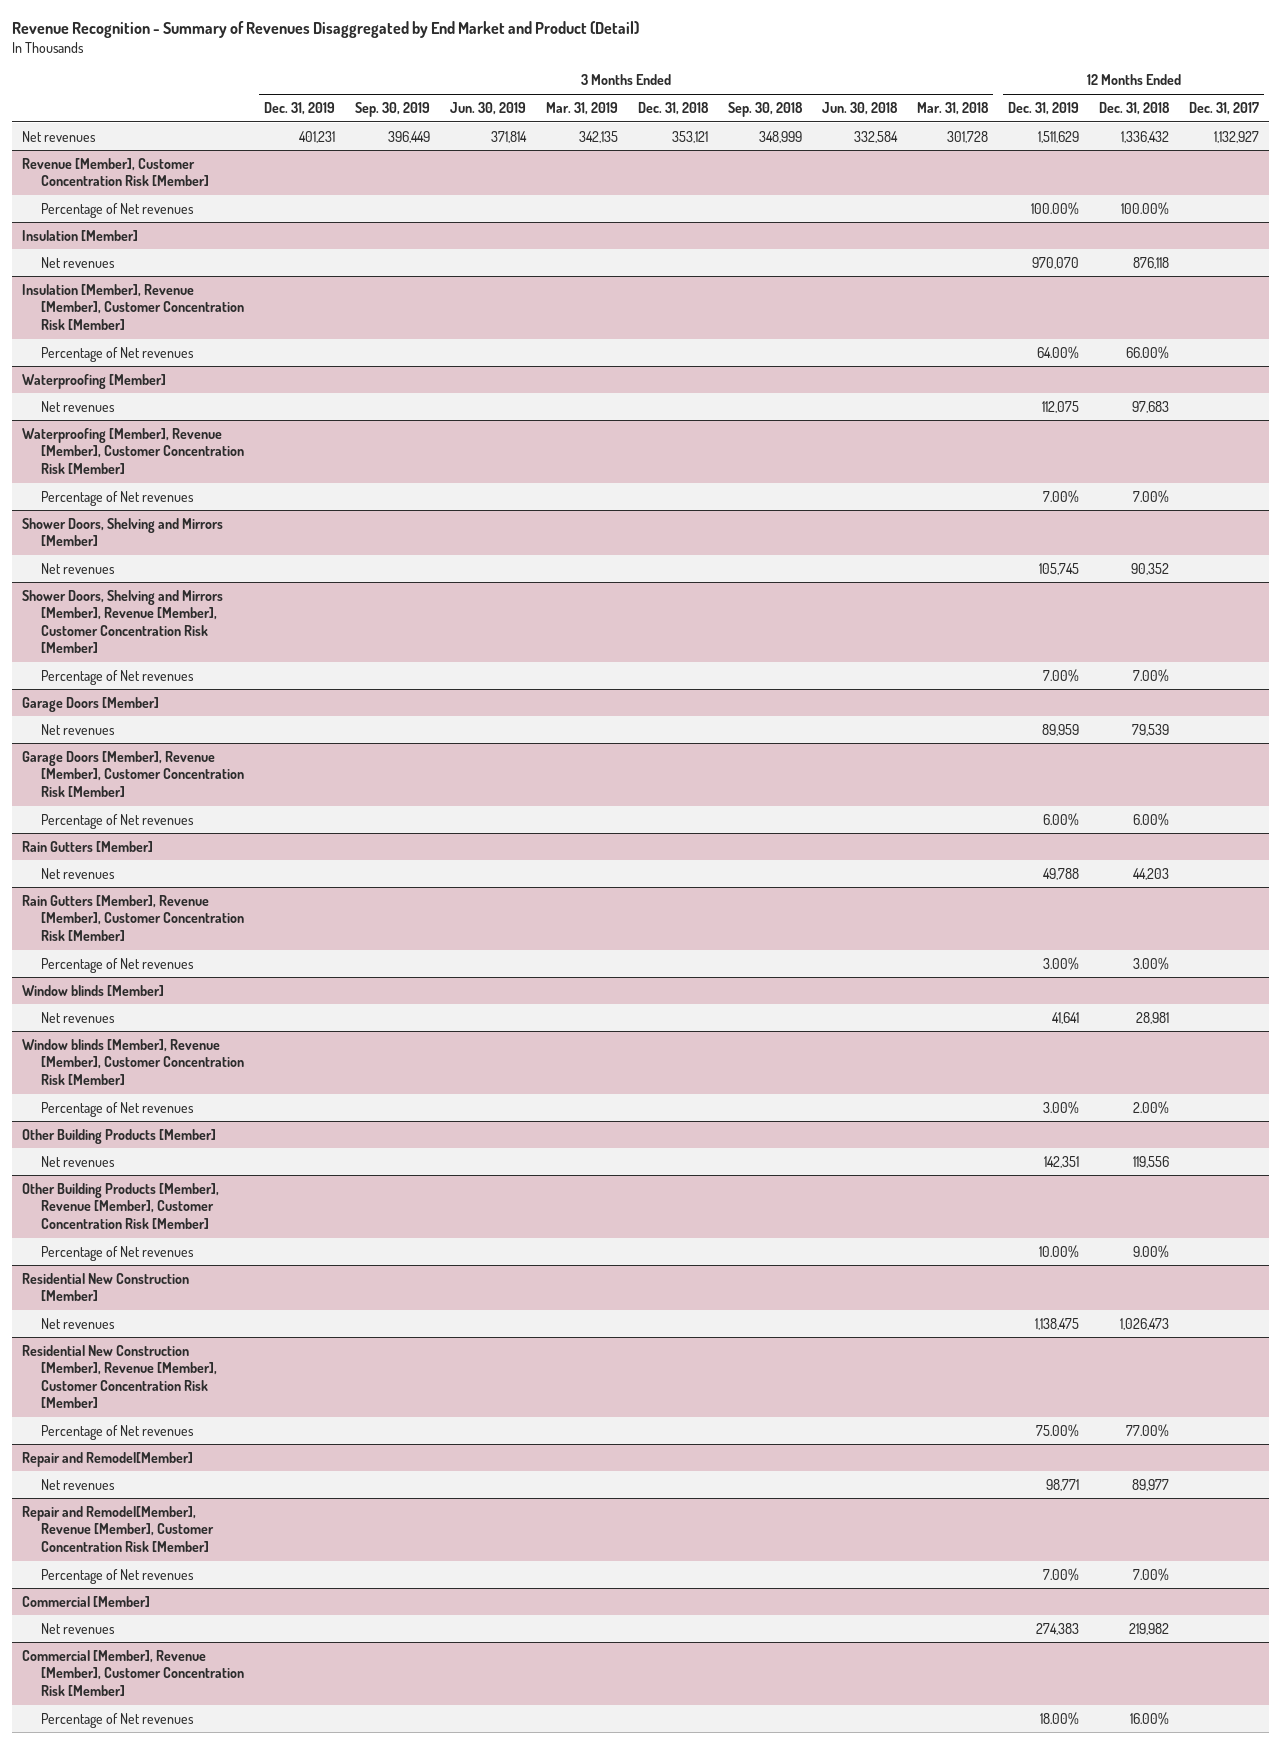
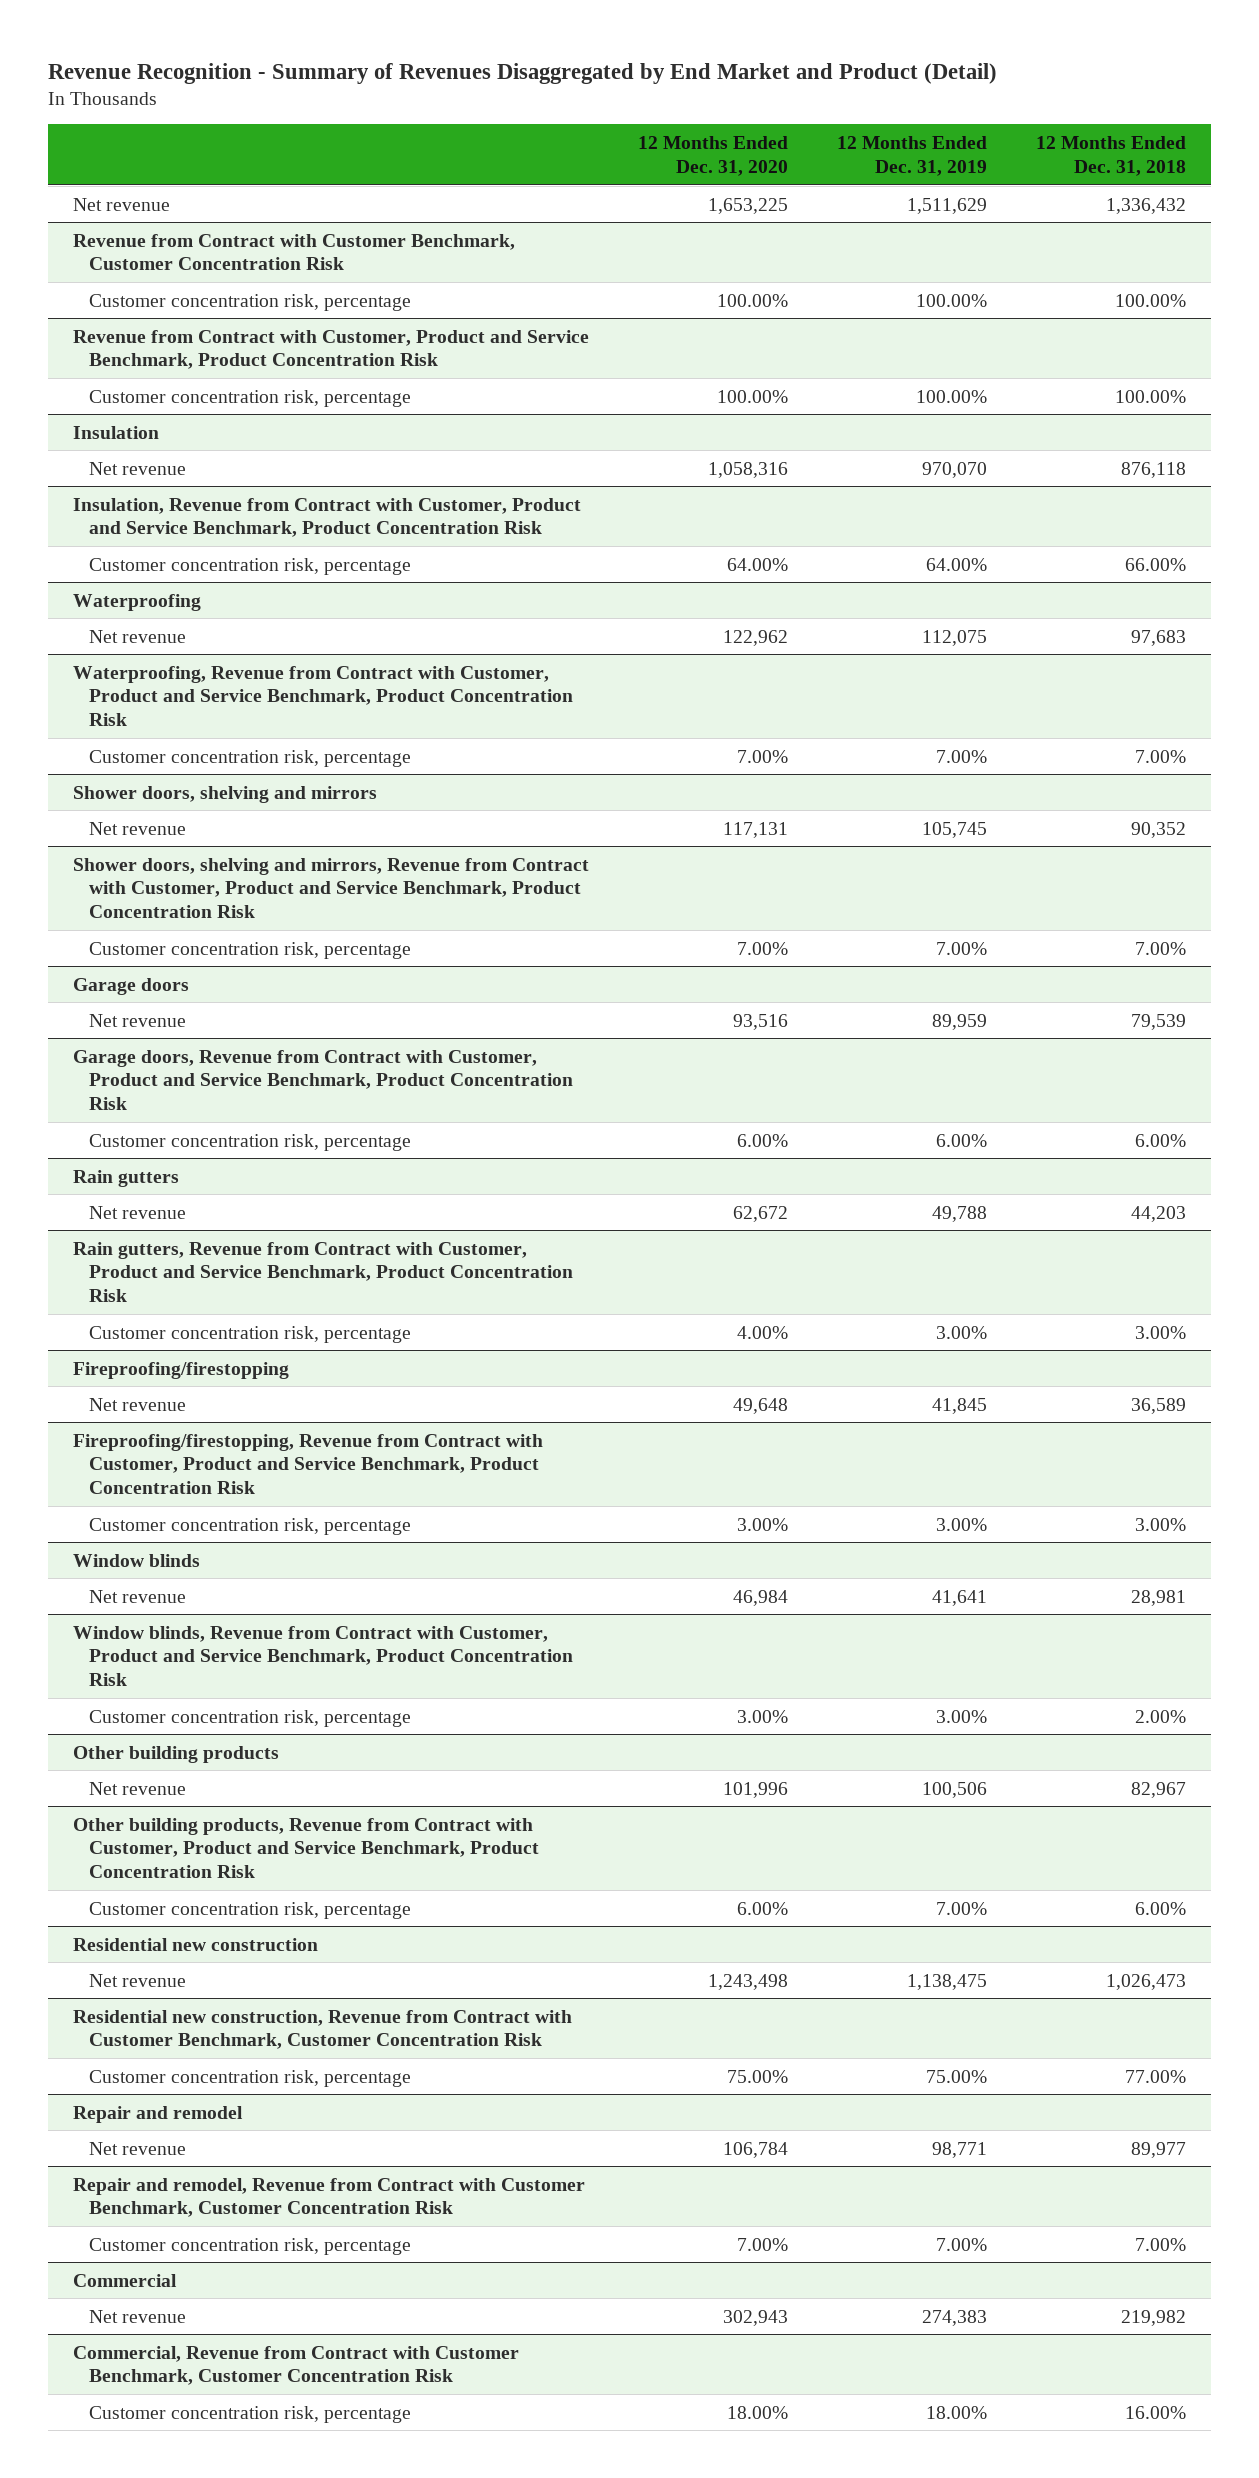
- | 3 Months Ended Dec. 31, 2019 | 3 Months Ended Sep. 30, 2019 | 3 Months Ended Jun. 30, 2019 | 3 Months Ended Mar. 31, 2019 | 3 Months Ended Dec. 31, 2018 | 3 Months Ended Sep. 30, 2018 | 3 Months Ended Jun. 30, 2018 | 3 Months Ended Mar. 31, 2018 | 12 Months Ended Dec. 31, 2019 | 12 Months Ended Dec. 31, 2018 | 12 Months Ended Dec. 31, 2017
+ | 12 Months Ended Dec. 31, 2020 | 12 Months Ended Dec. 31, 2019 | 12 Months Ended Dec. 31, 2018
- Net revenues | 401,231 | 396,449 | 371,814 | 342,135 | 353,121 | 348,999 | 332,584 | 301,728 | 1,511,629 | 1,336,432 | 1,132,927
- Revenue [Member], Customer Concentration Risk [Member]
- Percentage of Net revenues | | | | | | | | | 100.00% | 100.00% |
- Insulation [Member]
- Net revenues | | | | | | | | | 970,070 | 876,118 |
- Insulation [Member], Revenue [Member], Customer Concentration Risk [Member]
- Percentage of Net revenues | | | | | | | | | 64.00% | 66.00% |
- Waterproofing [Member]
- Net revenues | | | | | | | | | 112,075 | 97,683 |
- Waterproofing [Member], Revenue [Member], Customer Concentration Risk [Member]
- Percentage of Net revenues | | | | | | | | | 7.00% | 7.00% |
- Shower Doors, Shelving and Mirrors [Member]
- Net revenues | | | | | | | | | 105,745 | 90,352 |
- Shower Doors, Shelving and Mirrors [Member], Revenue [Member], Customer Concentration Risk [Member]
- Percentage of Net revenues | | | | | | | | | 7.00% | 7.00% |
- Garage Doors [Member]
- Net revenues | | | | | | | | | 89,959 | 79,539 |
- Garage Doors [Member], Revenue [Member], Customer Concentration Risk [Member]
- Percentage of Net revenues | | | | | | | | | 6.00% | 6.00% |
- Rain Gutters [Member]
- Net revenues | | | | | | | | | 49,788 | 44,203 |
- Rain Gutters [Member], Revenue [Member], Customer Concentration Risk [Member]
- Percentage of Net revenues | | | | | | | | | 3.00% | 3.00% |
- Window blinds [Member]
- Net revenues | | | | | | | | | 41,641 | 28,981 |
- Window blinds [Member], Revenue [Member], Customer Concentration Risk [Member]
- Percentage of Net revenues | | | | | | | | | 3.00% | 2.00% |
- Other Building Products [Member]
- Net revenues | | | | | | | | | 142,351 | 119,556 |
- Other Building Products [Member], Revenue [Member], Customer Concentration Risk [Member]
- Percentage of Net revenues | | | | | | | | | 10.00% | 9.00% |
- Residential New Construction [Member]
- Net revenues | | | | | | | | | 1,138,475 | 1,026,473 |
- Residential New Construction [Member], Revenue [Member], Customer Concentration Risk [Member]
- Percentage of Net revenues | | | | | | | | | 75.00% | 77.00% |
- Repair and Remodel[Member]
- Net revenues | | | | | | | | | 98,771 | 89,977 |
- Repair and Remodel[Member], Revenue [Member], Customer Concentration Risk [Member]
- Percentage of Net revenues | | | | | | | | | 7.00% | 7.00% |
- Commercial [Member]
- Net revenues | | | | | | | | | 274,383 | 219,982 |
- Commercial [Member], Revenue [Member], Customer Concentration Risk [Member]
- Percentage of Net revenues | | | | | | | | | 18.00% | 16.00% |
+ Net revenue | 1,653,225 | 1,511,629 | 1,336,432
+ Revenue from Contract with Customer Benchmark, Customer Concentration Risk
+ Customer concentration risk, percentage | 100.00% | 100.00% | 100.00%
+ Revenue from Contract with Customer, Product and Service Benchmark, Product Concentration Risk
+ Customer concentration risk, percentage | 100.00% | 100.00% | 100.00%
+ Insulation
+ Net revenue | 1,058,316 | 970,070 | 876,118
+ Insulation, Revenue from Contract with Customer, Product and Service Benchmark, Product Concentration Risk
+ Customer concentration risk, percentage | 64.00% | 64.00% | 66.00%
+ Waterproofing
+ Net revenue | 122,962 | 112,075 | 97,683
+ Waterproofing, Revenue from Contract with Customer, Product and Service Benchmark, Product Concentration Risk
+ Customer concentration risk, percentage | 7.00% | 7.00% | 7.00%
+ Shower doors, shelving and mirrors
+ Net revenue | 117,131 | 105,745 | 90,352
+ Shower doors, shelving and mirrors, Revenue from Contract with Customer, Product and Service Benchmark, Product Concentration Risk
+ Customer concentration risk, percentage | 7.00% | 7.00% | 7.00%
+ Garage doors
+ Net revenue | 93,516 | 89,959 | 79,539
+ Garage doors, Revenue from Contract with Customer, Product and Service Benchmark, Product Concentration Risk
+ Customer concentration risk, percentage | 6.00% | 6.00% | 6.00%
+ Rain gutters
+ Net revenue | 62,672 | 49,788 | 44,203
+ Rain gutters, Revenue from Contract with Customer, Product and Service Benchmark, Product Concentration Risk
+ Customer concentration risk, percentage | 4.00% | 3.00% | 3.00%
+ Fireproofing/firestopping
+ Net revenue | 49,648 | 41,845 | 36,589
+ Fireproofing/firestopping, Revenue from Contract with Customer, Product and Service Benchmark, Product Concentration Risk
+ Customer concentration risk, percentage | 3.00% | 3.00% | 3.00%
+ Window blinds
+ Net revenue | 46,984 | 41,641 | 28,981
+ Window blinds, Revenue from Contract with Customer, Product and Service Benchmark, Product Concentration Risk
+ Customer concentration risk, percentage | 3.00% | 3.00% | 2.00%
+ Other building products
+ Net revenue | 101,996 | 100,506 | 82,967
+ Other building products, Revenue from Contract with Customer, Product and Service Benchmark, Product Concentration Risk
+ Customer concentration risk, percentage | 6.00% | 7.00% | 6.00%
+ Residential new construction
+ Net revenue | 1,243,498 | 1,138,475 | 1,026,473
+ Residential new construction, Revenue from Contract with Customer Benchmark, Customer Concentration Risk
+ Customer concentration risk, percentage | 75.00% | 75.00% | 77.00%
+ Repair and remodel
+ Net revenue | 106,784 | 98,771 | 89,977
+ Repair and remodel, Revenue from Contract with Customer Benchmark, Customer Concentration Risk
+ Customer concentration risk, percentage | 7.00% | 7.00% | 7.00%
+ Commercial
+ Net revenue | 302,943 | 274,383 | 219,982
+ Commercial, Revenue from Contract with Customer Benchmark, Customer Concentration Risk
+ Customer concentration risk, percentage | 18.00% | 18.00% | 16.00%

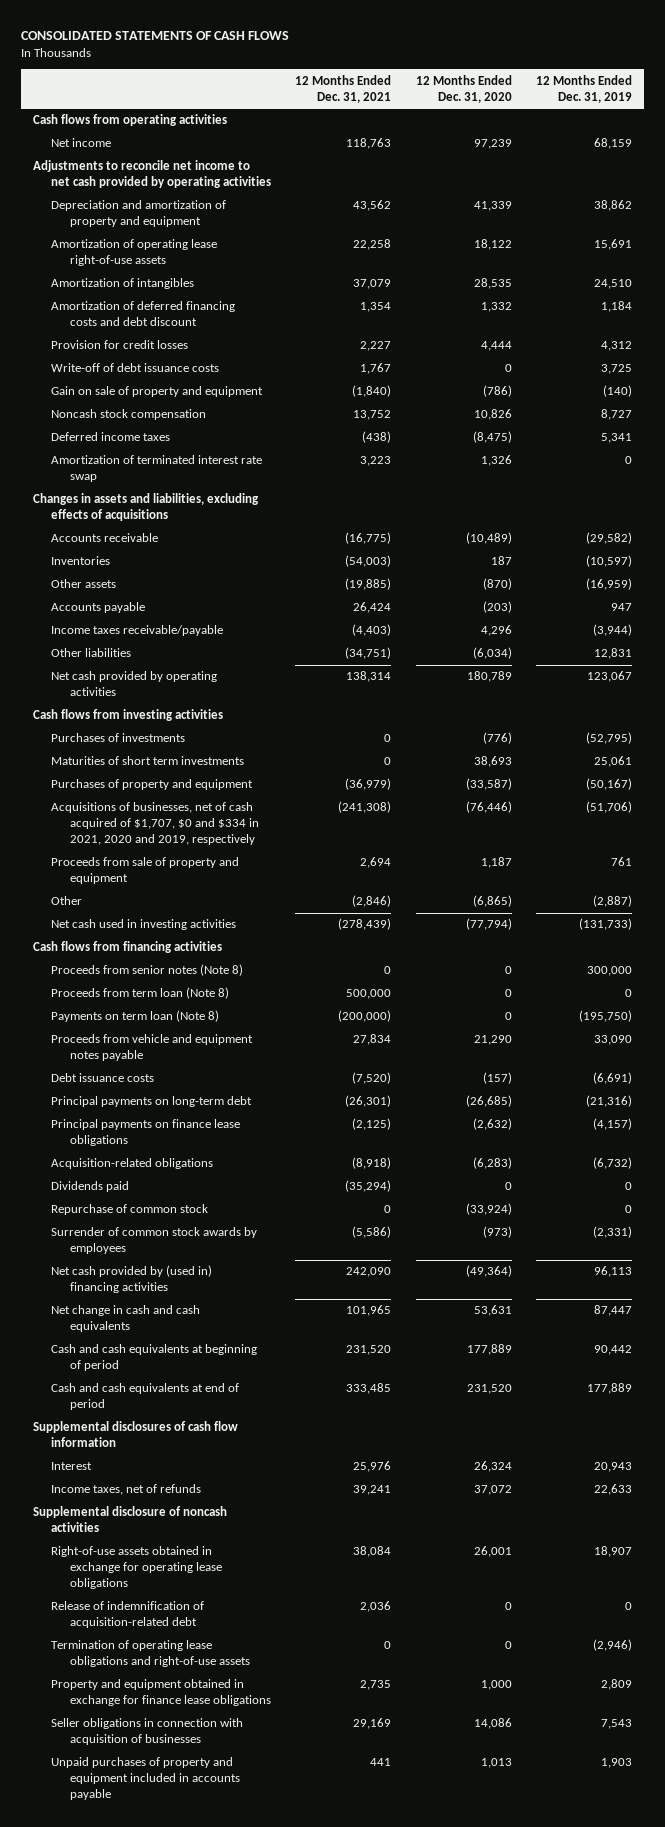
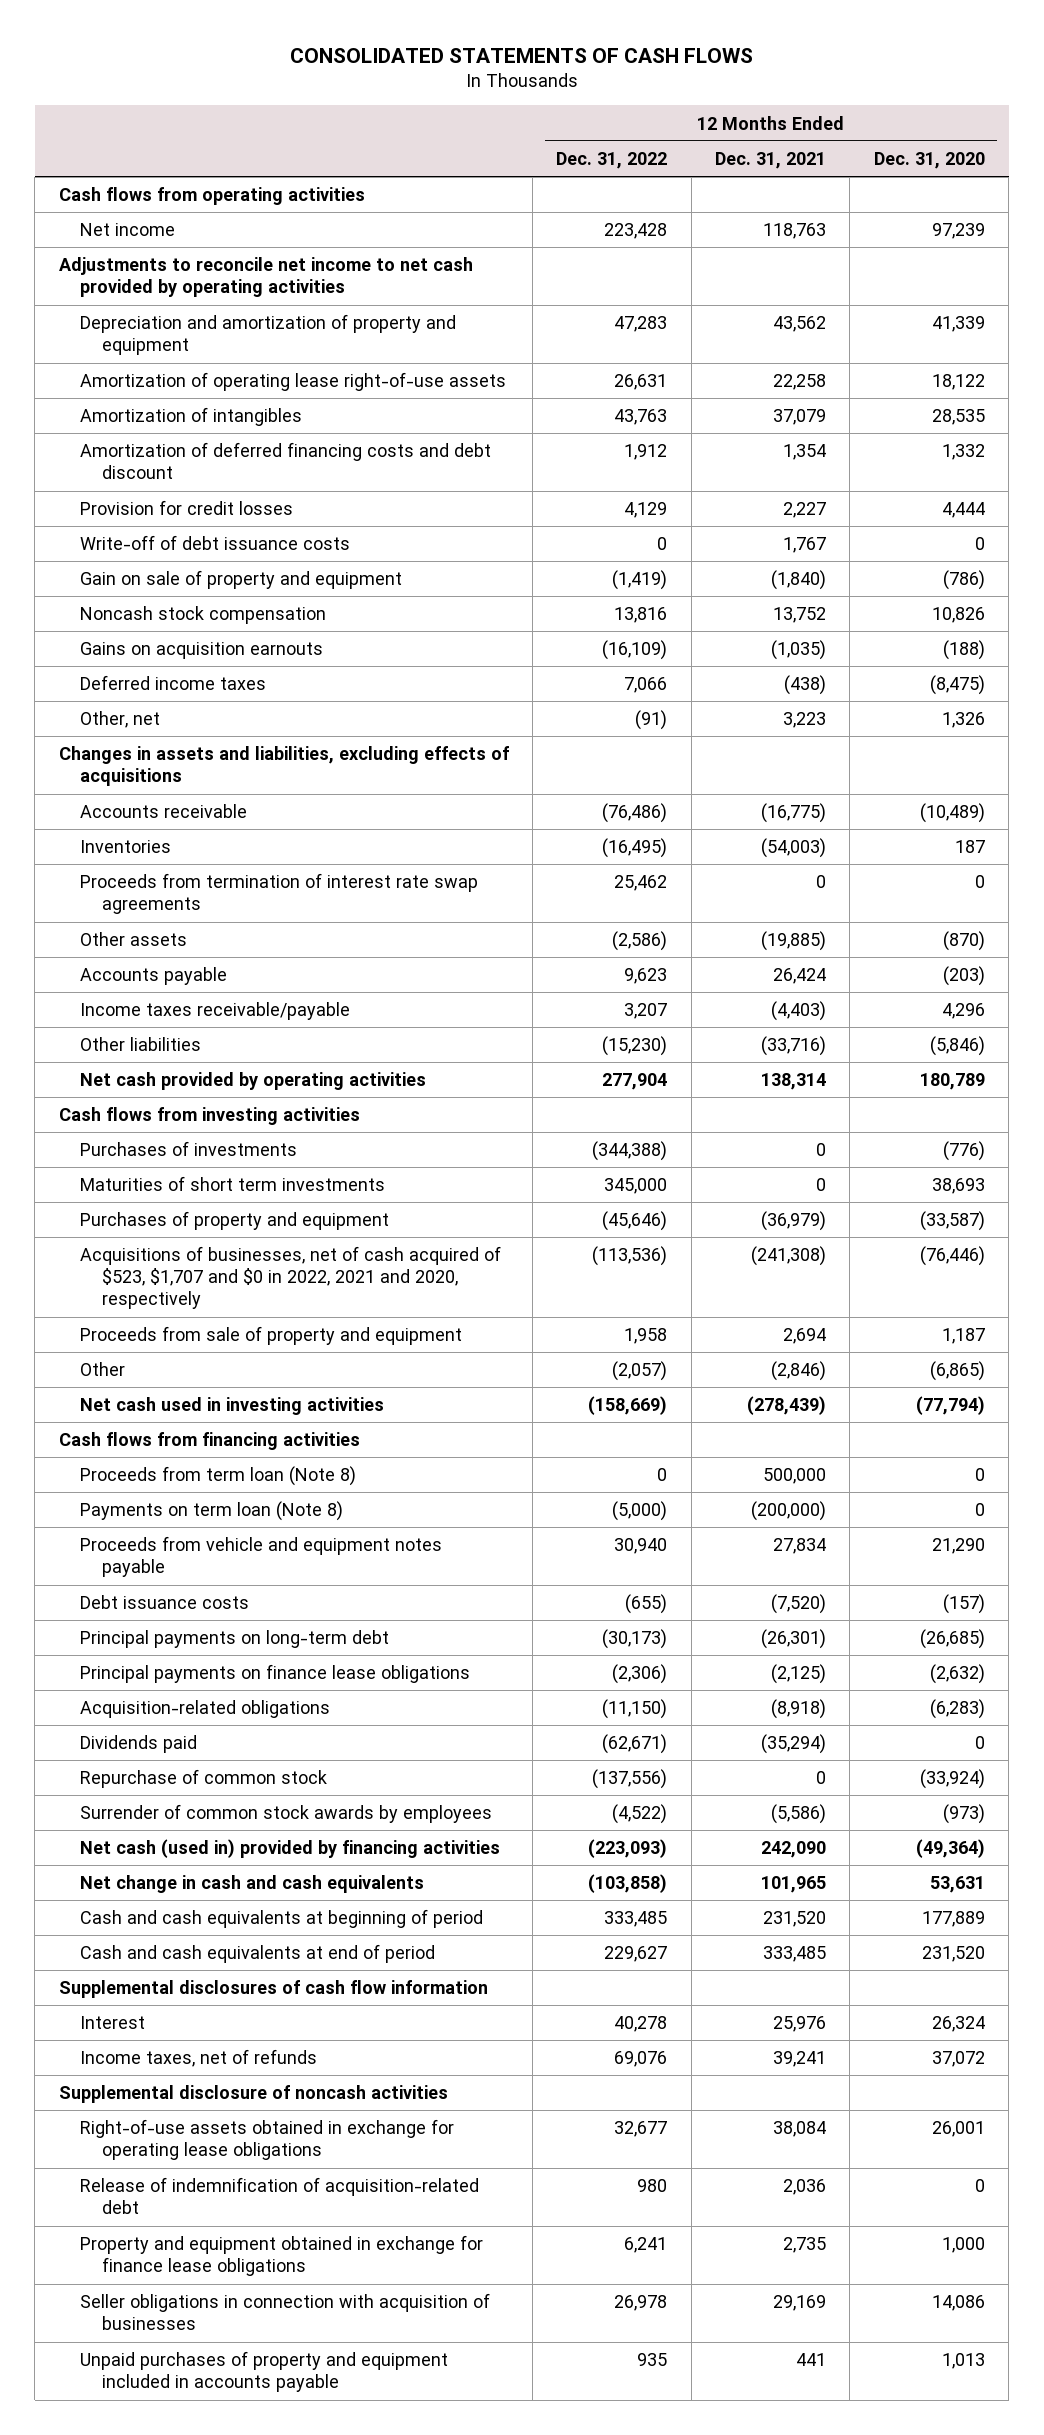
- | 12 Months Ended Dec. 31, 2021 | 12 Months Ended Dec. 31, 2020 | 12 Months Ended Dec. 31, 2019
+ | 12 Months Ended Dec. 31, 2022 | 12 Months Ended Dec. 31, 2021 | 12 Months Ended Dec. 31, 2020
+ Gains on acquisition earnouts | (16,109) | (1,035) | (188)
- Amortization of terminated interest rate swap | 3,223 | 1,326 | 0
+ Other, net | (91) | 3,223 | 1,326
+ Proceeds from termination of interest rate swap agreements | 25,462 | 0 | 0
- Other liabilities | (34,751) | (6,034) | 12,831
+ Other liabilities | (15,230) | (33,716) | (5,846)
- Acquisitions of businesses, net of cash acquired of $1,707, $0 and $334 in 2021, 2020 and 2019, respectively | (241,308) | (76,446) | (51,706)
+ Acquisitions of businesses, net of cash acquired of $523, $1,707 and $0 in 2022, 2021 and 2020, respectively | (113,536) | (241,308) | (76,446)
- Proceeds from senior notes (Note 8) | 0 | 0 | 300,000
- Net cash provided by (used in) financing activities | 242,090 | (49,364) | 96,113
+ Net cash (used in) provided by financing activities | (223,093) | 242,090 | (49,364)
- Termination of operating lease obligations and right-of-use assets | 0 | 0 | (2,946)

